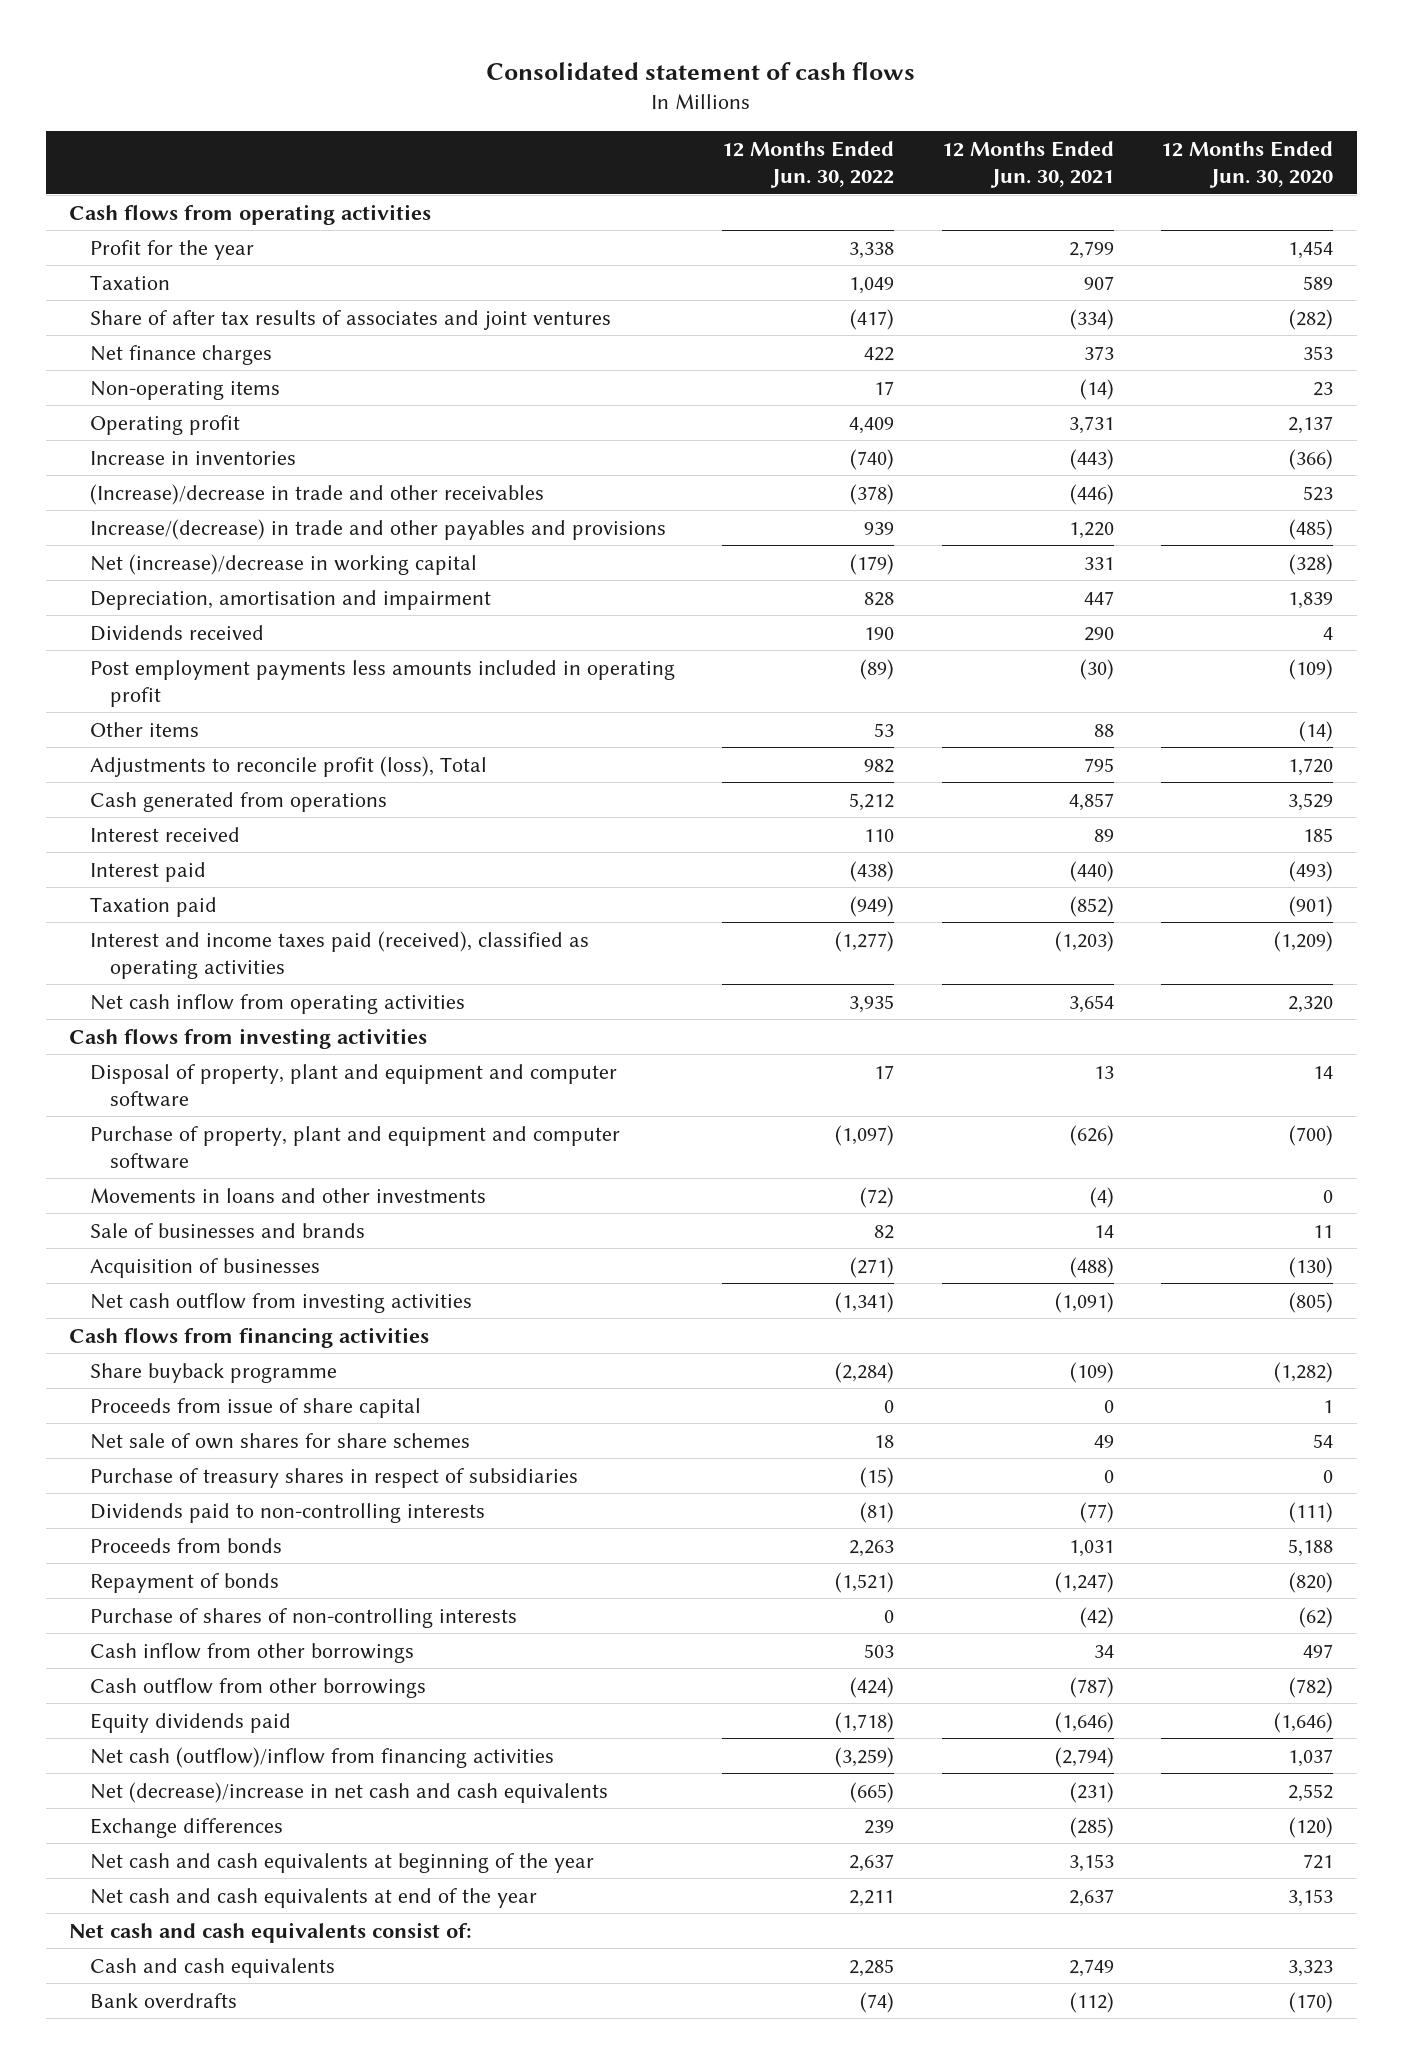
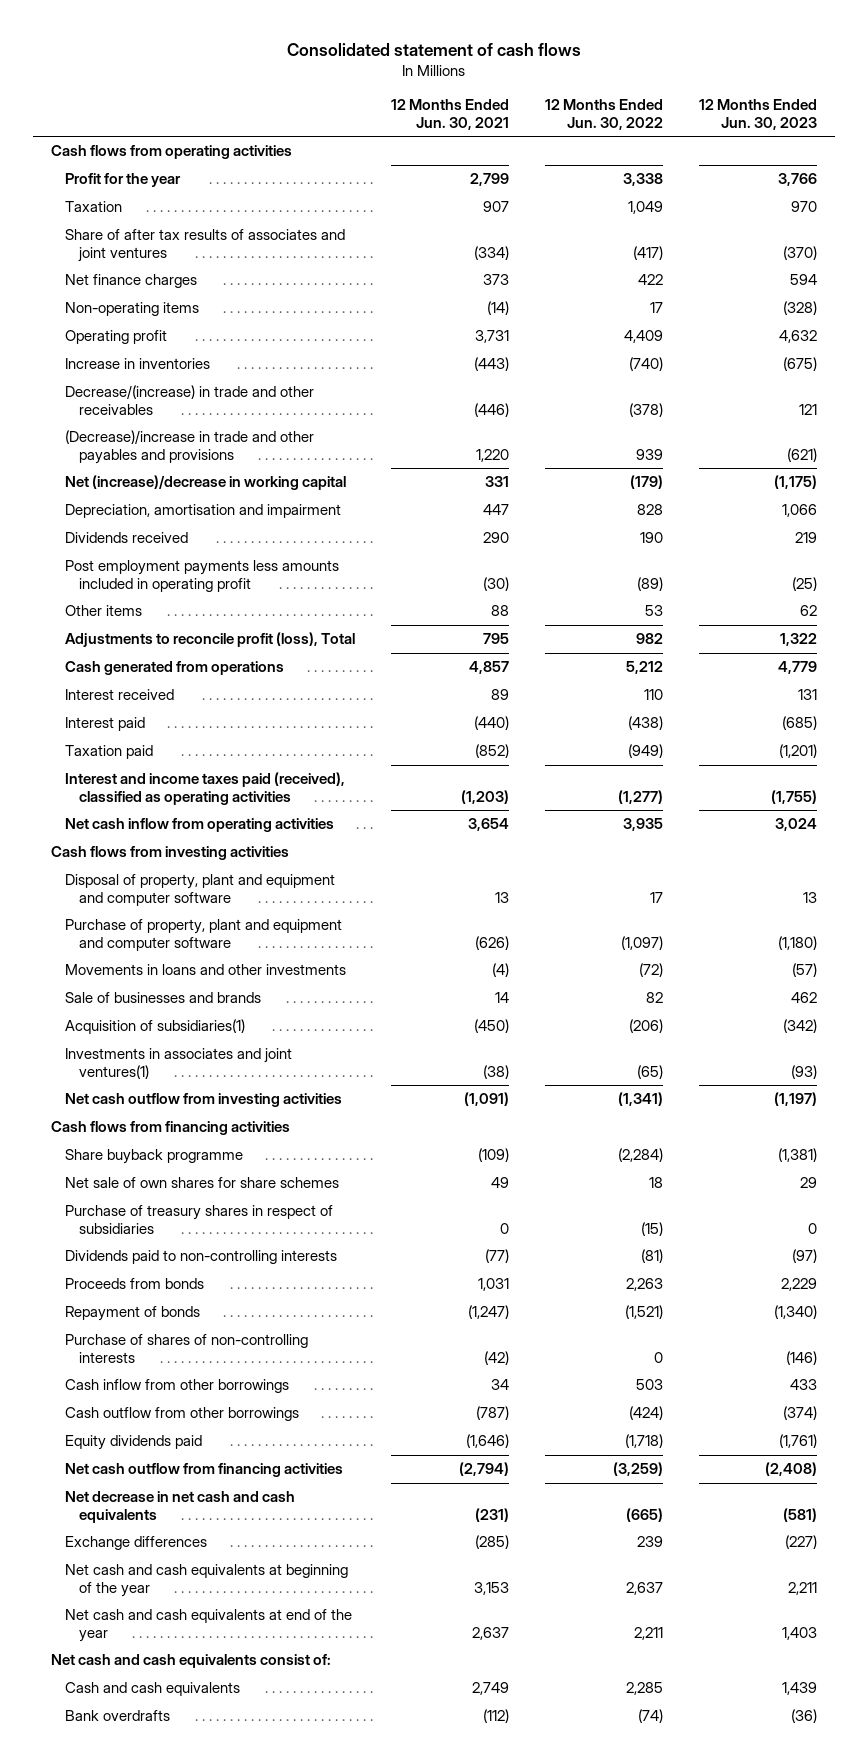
- | 12 Months Ended Jun. 30, 2022 | 12 Months Ended Jun. 30, 2021 | 12 Months Ended Jun. 30, 2020
+ | 12 Months Ended Jun. 30, 2021 | 12 Months Ended Jun. 30, 2022 | 12 Months Ended Jun. 30, 2023
- (Increase)/decrease in trade and other receivables | (378) | (446) | 523
- Increase/(decrease) in trade and other payables and provisions | 939 | 1,220 | (485)
+ Decrease/(increase) in trade and other receivables | (446) | (378) | 121
+ (Decrease)/increase in trade and other payables and provisions | 1,220 | 939 | (621)
- Acquisition of businesses | (271) | (488) | (130)
+ Acquisition of subsidiaries(1) | (450) | (206) | (342)
+ Investments in associates and joint ventures(1) | (38) | (65) | (93)
- Proceeds from issue of share capital | 0 | 0 | 1
- Net cash (outflow)/inflow from financing activities | (3,259) | (2,794) | 1,037
- Net (decrease)/increase in net cash and cash equivalents | (665) | (231) | 2,552
+ Net cash outflow from financing activities | (2,794) | (3,259) | (2,408)
+ Net decrease in net cash and cash equivalents | (231) | (665) | (581)

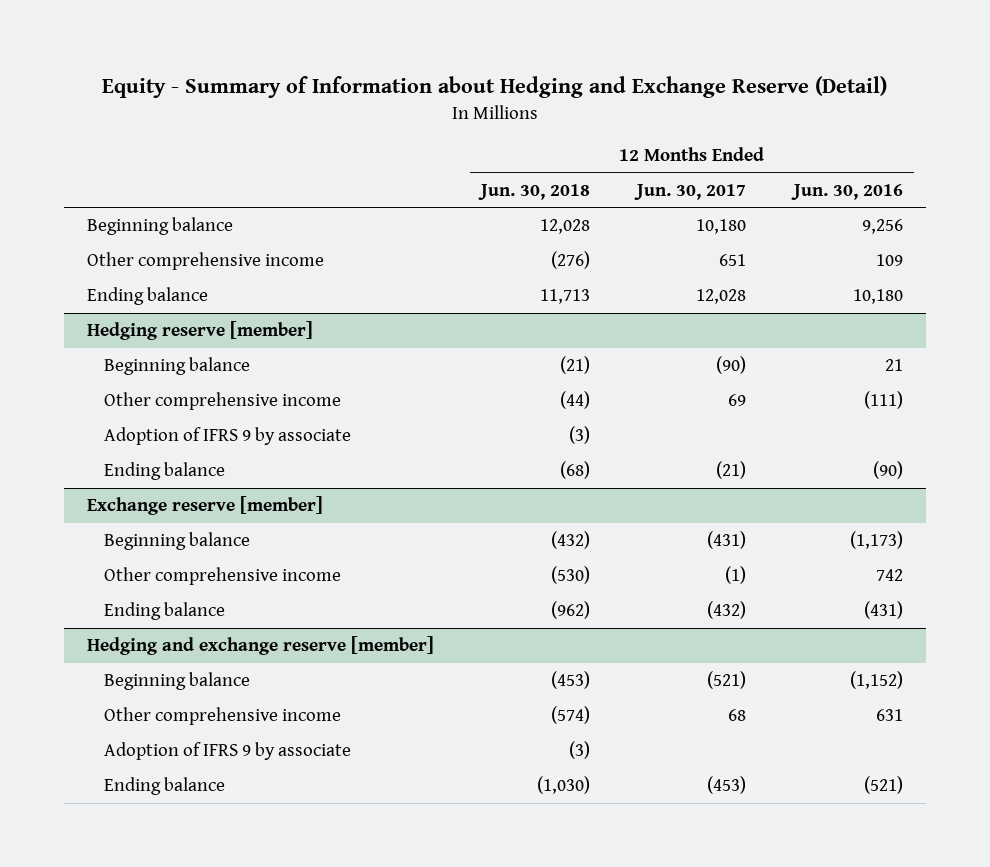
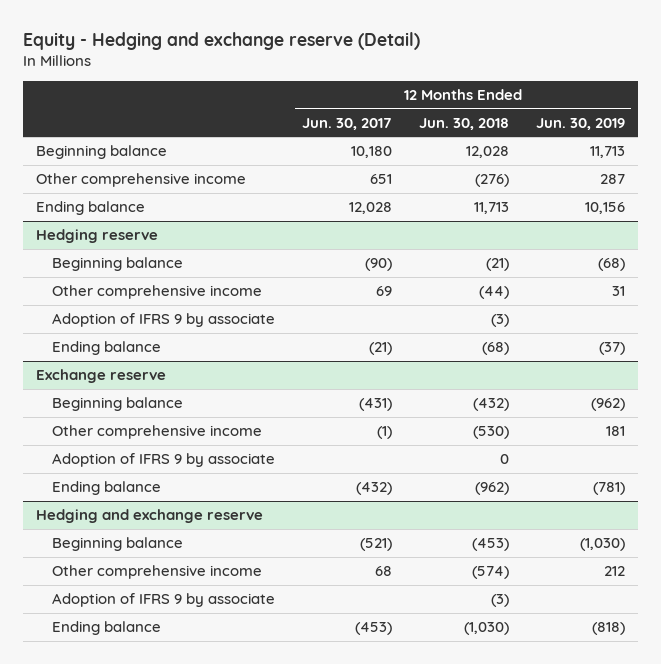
- Equity - Summary of Information about Hedging and Exchange Reserve (Detail)
+ Equity - Hedging and exchange reserve (Detail)
- | 12 Months Ended Jun. 30, 2018 | 12 Months Ended Jun. 30, 2017 | 12 Months Ended Jun. 30, 2016
+ | 12 Months Ended Jun. 30, 2017 | 12 Months Ended Jun. 30, 2018 | 12 Months Ended Jun. 30, 2019
- Hedging reserve [member]
+ Hedging reserve
- Exchange reserve [member]
+ Exchange reserve
+ Adoption of IFRS 9 by associate | | 0 |
- Hedging and exchange reserve [member]
+ Hedging and exchange reserve

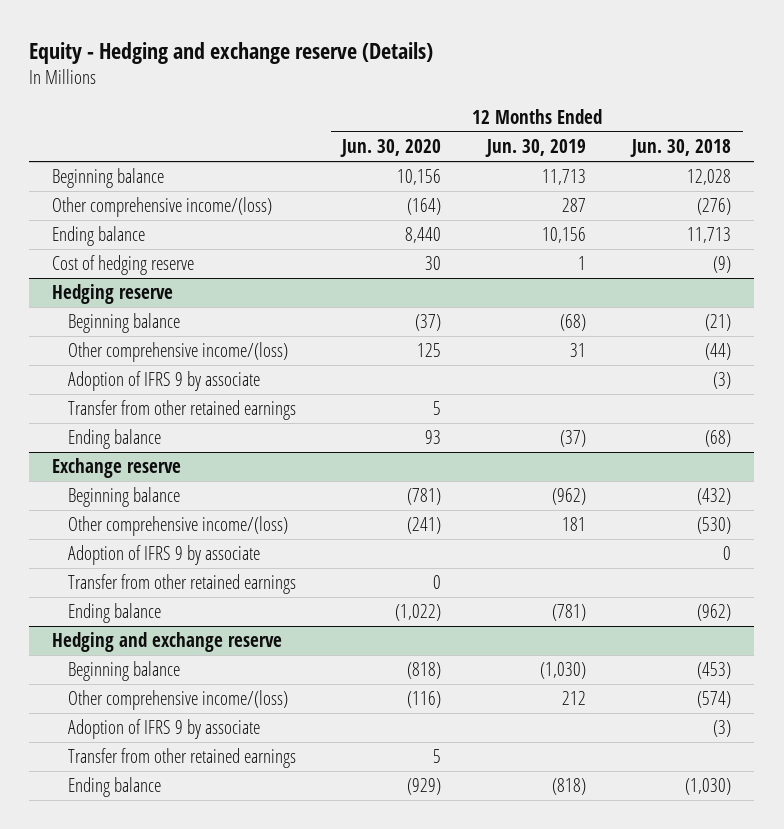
- Equity - Hedging and exchange reserve (Detail)
+ Equity - Hedging and exchange reserve (Details)
- | 12 Months Ended Jun. 30, 2017 | 12 Months Ended Jun. 30, 2018 | 12 Months Ended Jun. 30, 2019
+ | 12 Months Ended Jun. 30, 2020 | 12 Months Ended Jun. 30, 2019 | 12 Months Ended Jun. 30, 2018
- Other comprehensive income | 651 | (276) | 287
+ Other comprehensive income/(loss) | (164) | 287 | (276)
+ Cost of hedging reserve | 30 | 1 | (9)
@ Hedging reserve
- Other comprehensive income | 69 | (44) | 31
+ Other comprehensive income/(loss) | 125 | 31 | (44)
+ Transfer from other retained earnings | 5 | |
@ Exchange reserve
- Other comprehensive income | (1) | (530) | 181
+ Other comprehensive income/(loss) | (241) | 181 | (530)
+ Transfer from other retained earnings | 0 | |
@ Hedging and exchange reserve
- Other comprehensive income | 68 | (574) | 212
+ Other comprehensive income/(loss) | (116) | 212 | (574)
+ Transfer from other retained earnings | 5 | |

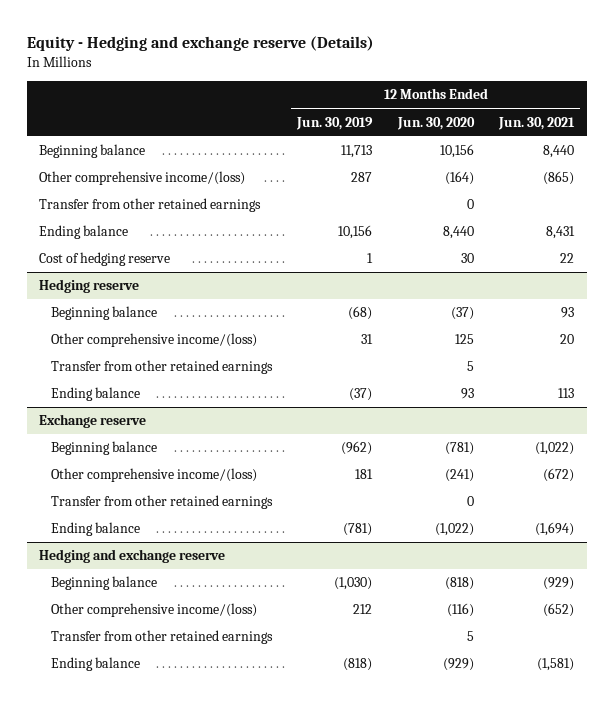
- | 12 Months Ended Jun. 30, 2020 | 12 Months Ended Jun. 30, 2019 | 12 Months Ended Jun. 30, 2018
+ | 12 Months Ended Jun. 30, 2019 | 12 Months Ended Jun. 30, 2020 | 12 Months Ended Jun. 30, 2021
+ Transfer from other retained earnings | | 0 |
@ Hedging reserve
- Adoption of IFRS 9 by associate | | | (3)
@ Exchange reserve
- Adoption of IFRS 9 by associate | | | 0
@ Hedging and exchange reserve
- Adoption of IFRS 9 by associate | | | (3)

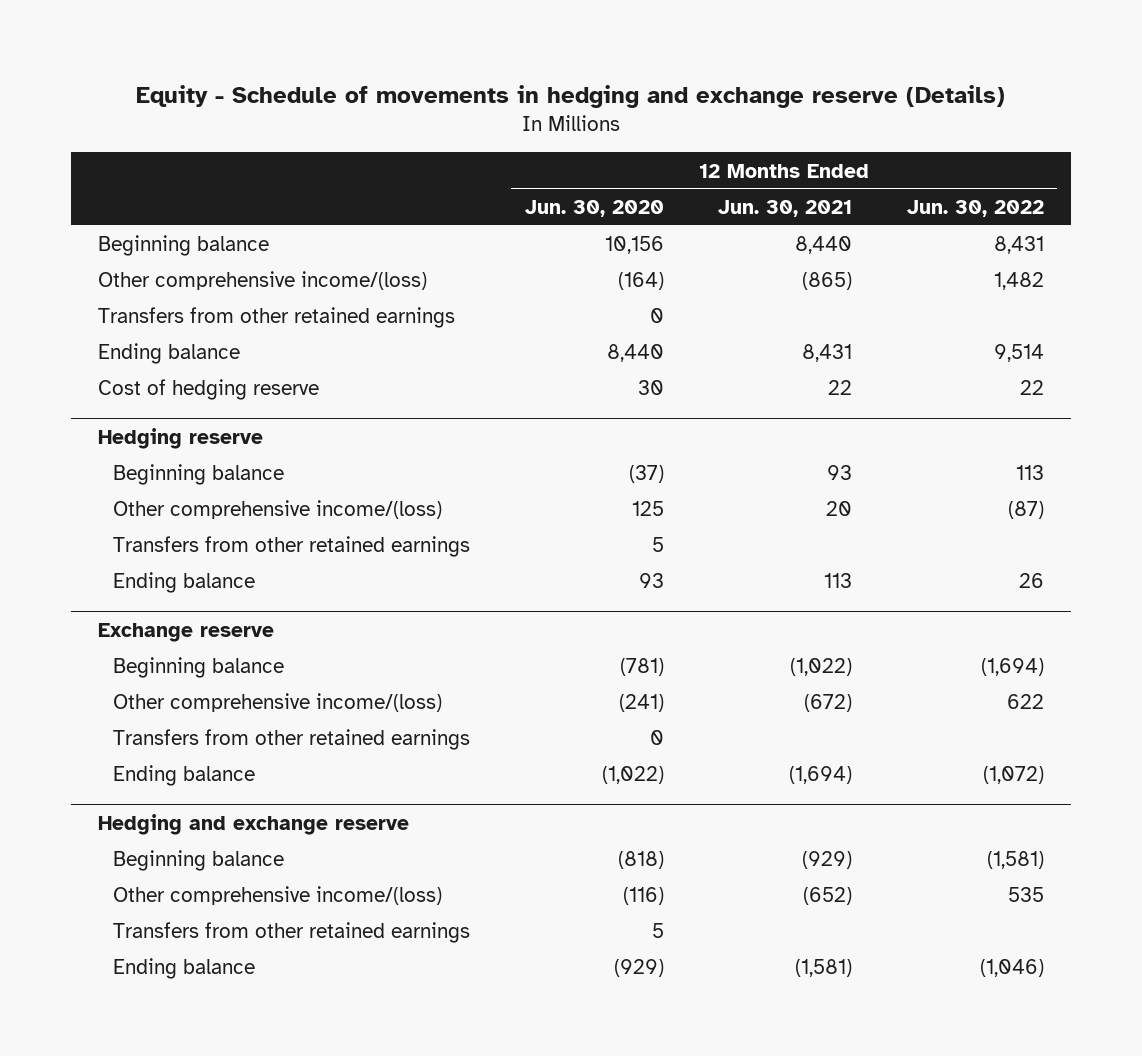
- Equity - Hedging and exchange reserve (Details)
+ Equity - Schedule of movements in hedging and exchange reserve (Details)
- | 12 Months Ended Jun. 30, 2019 | 12 Months Ended Jun. 30, 2020 | 12 Months Ended Jun. 30, 2021
+ | 12 Months Ended Jun. 30, 2020 | 12 Months Ended Jun. 30, 2021 | 12 Months Ended Jun. 30, 2022
- Transfer from other retained earnings | | 0 |
+ Transfers from other retained earnings | 0 | |
@ Hedging reserve
- Transfer from other retained earnings | | 5 |
+ Transfers from other retained earnings | 5 | |
@ Exchange reserve
- Transfer from other retained earnings | | 0 |
+ Transfers from other retained earnings | 0 | |
@ Hedging and exchange reserve
- Transfer from other retained earnings | | 5 |
+ Transfers from other retained earnings | 5 | |

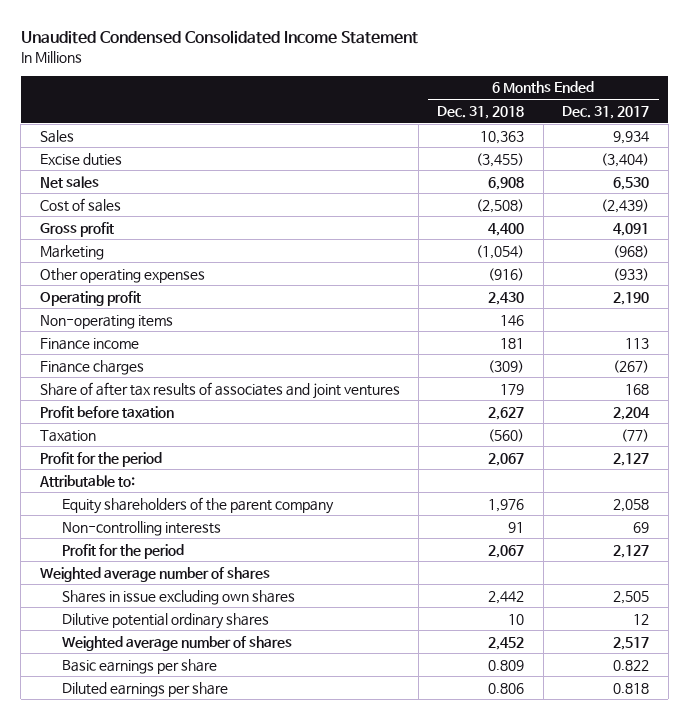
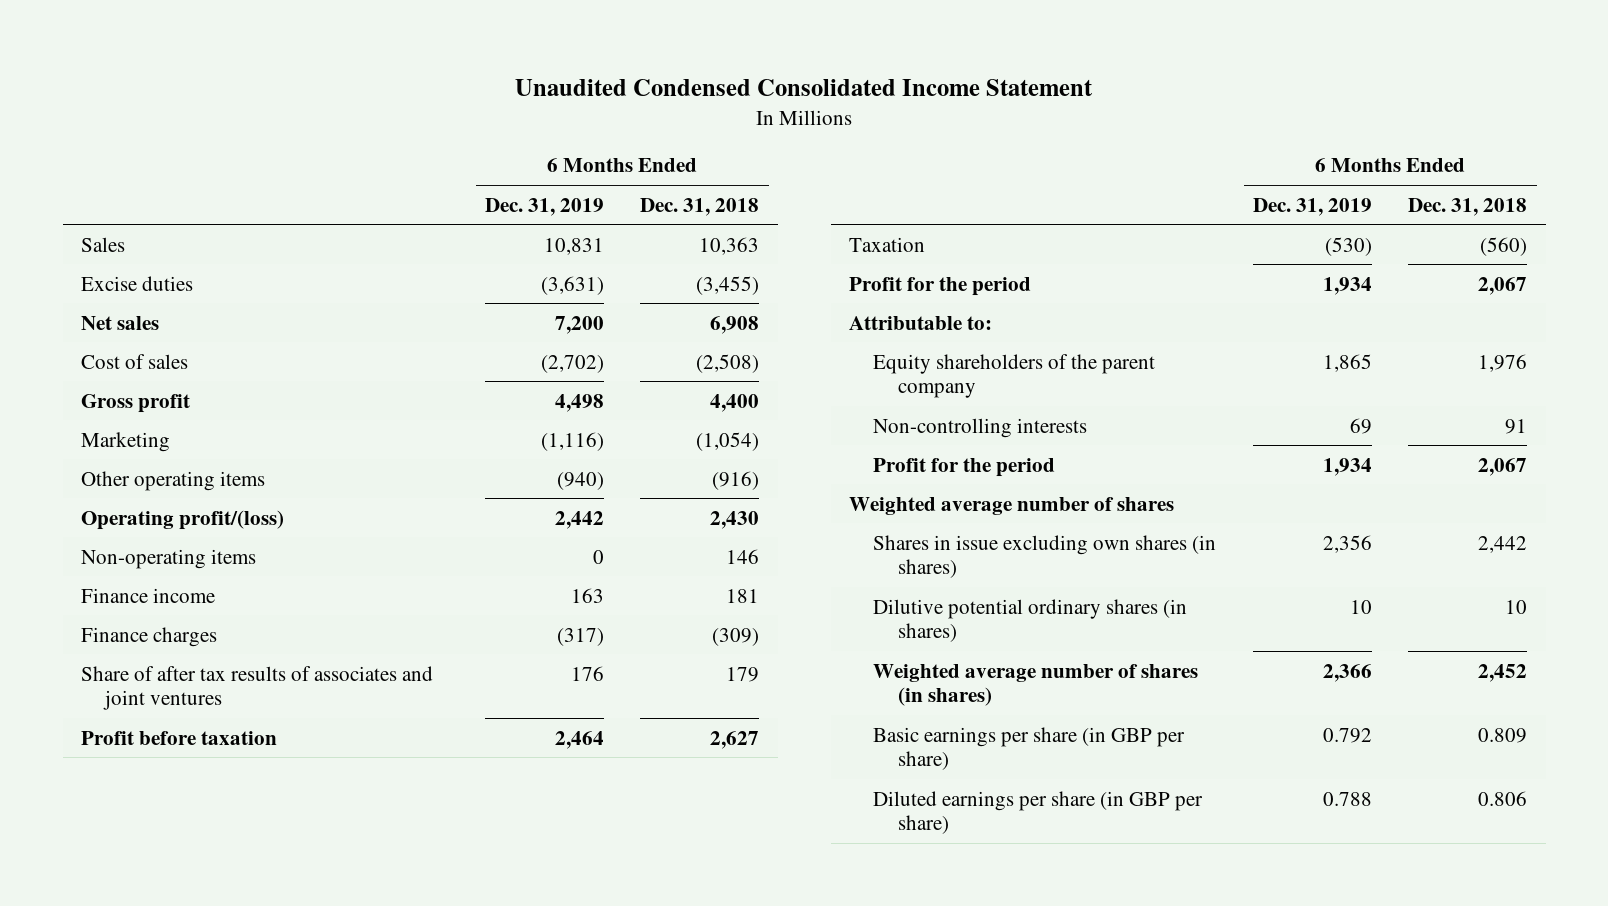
- | 6 Months Ended Dec. 31, 2018 | 6 Months Ended Dec. 31, 2017
+ | 6 Months Ended Dec. 31, 2019 | 6 Months Ended Dec. 31, 2018
- Other operating expenses | (916) | (933)
- Operating profit | 2,430 | 2,190
+ Other operating items | (940) | (916)
+ Operating profit/(loss) | 2,442 | 2,430
- Shares in issue excluding own shares | 2,442 | 2,505
- Dilutive potential ordinary shares | 10 | 12
- Weighted average number of shares | 2,452 | 2,517
- Basic earnings per share | 0.809 | 0.822
- Diluted earnings per share | 0.806 | 0.818
+ Shares in issue excluding own shares (in shares) | 2,356 | 2,442
+ Dilutive potential ordinary shares (in shares) | 10 | 10
+ Weighted average number of shares (in shares) | 2,366 | 2,452
+ Basic earnings per share (in GBP per share) | 0.792 | 0.809
+ Diluted earnings per share (in GBP per share) | 0.788 | 0.806

